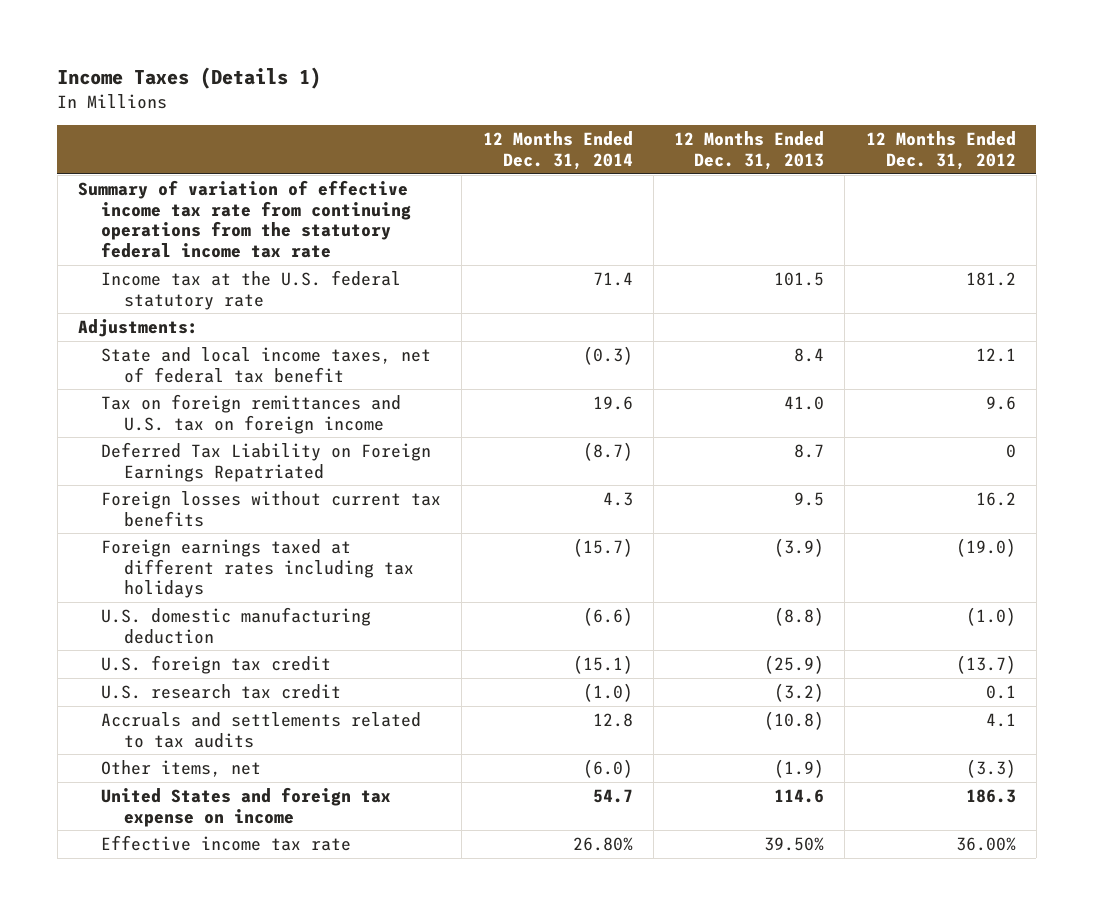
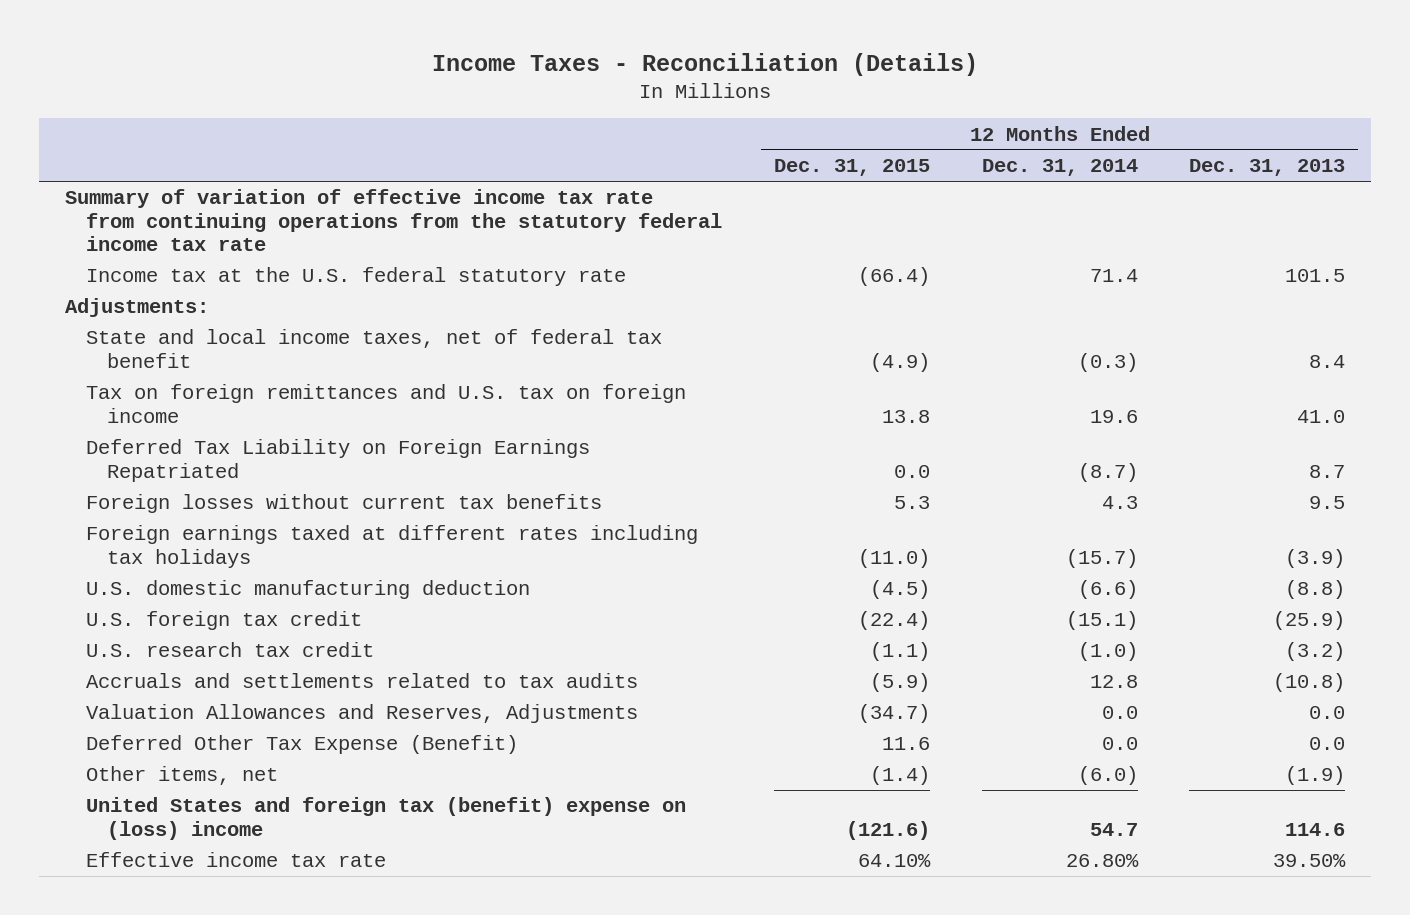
- Income Taxes (Details 1)
+ Income Taxes - Reconciliation (Details)
- | 12 Months Ended Dec. 31, 2014 | 12 Months Ended Dec. 31, 2013 | 12 Months Ended Dec. 31, 2012
+ | 12 Months Ended Dec. 31, 2015 | 12 Months Ended Dec. 31, 2014 | 12 Months Ended Dec. 31, 2013
+ Valuation Allowances and Reserves, Adjustments | (34.7) | 0.0 | 0.0
+ Deferred Other Tax Expense (Benefit) | 11.6 | 0.0 | 0.0
- United States and foreign tax expense on income | 54.7 | 114.6 | 186.3
+ United States and foreign tax (benefit) expense on (loss) income | (121.6) | 54.7 | 114.6

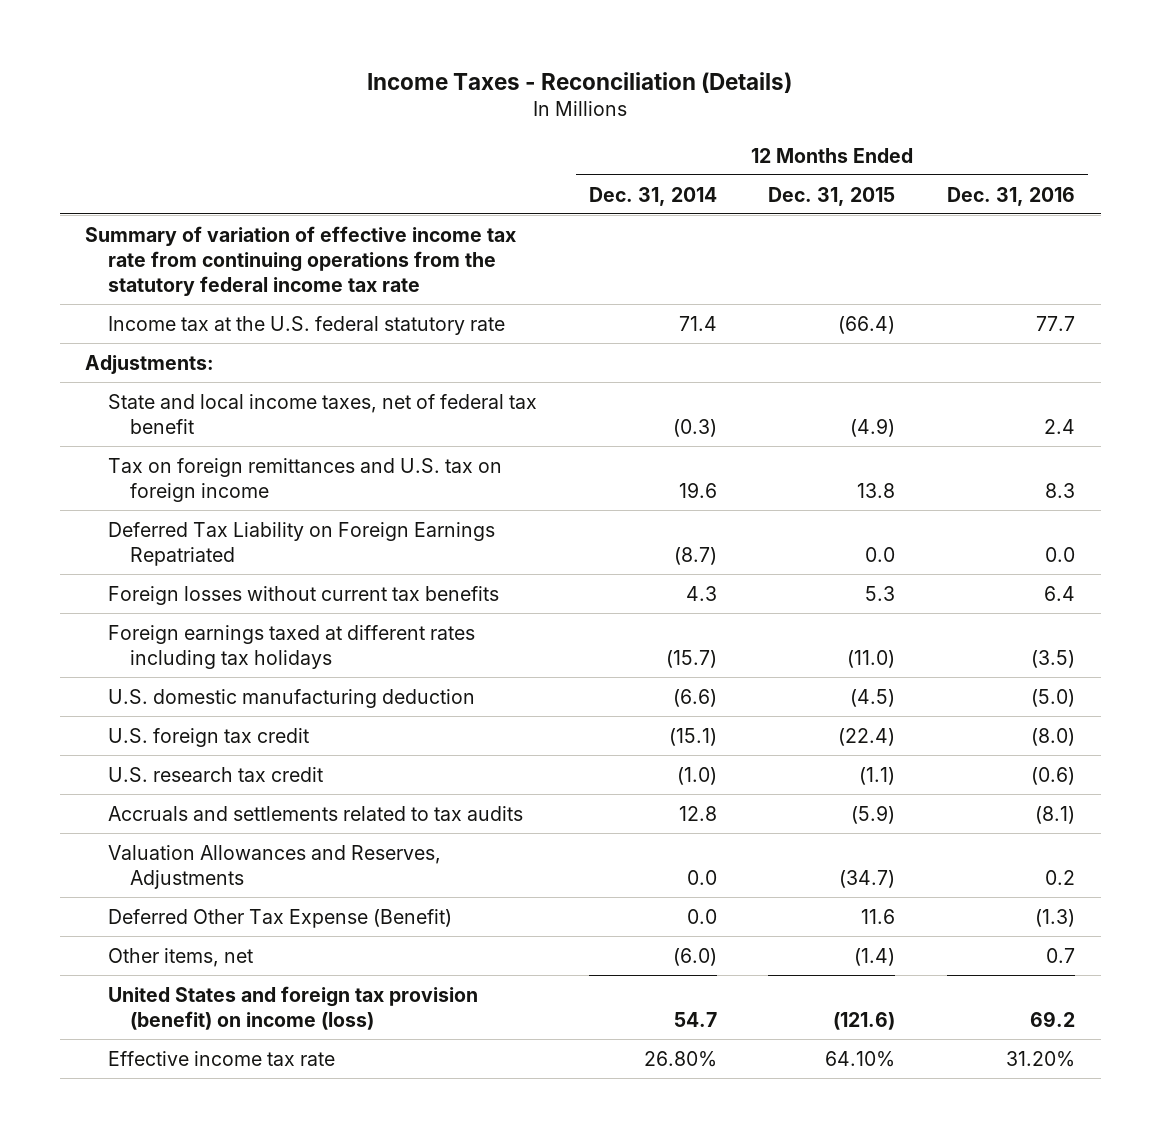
- | 12 Months Ended Dec. 31, 2015 | 12 Months Ended Dec. 31, 2014 | 12 Months Ended Dec. 31, 2013
+ | 12 Months Ended Dec. 31, 2014 | 12 Months Ended Dec. 31, 2015 | 12 Months Ended Dec. 31, 2016
- United States and foreign tax (benefit) expense on (loss) income | (121.6) | 54.7 | 114.6
+ United States and foreign tax provision (benefit) on income (loss) | 54.7 | (121.6) | 69.2

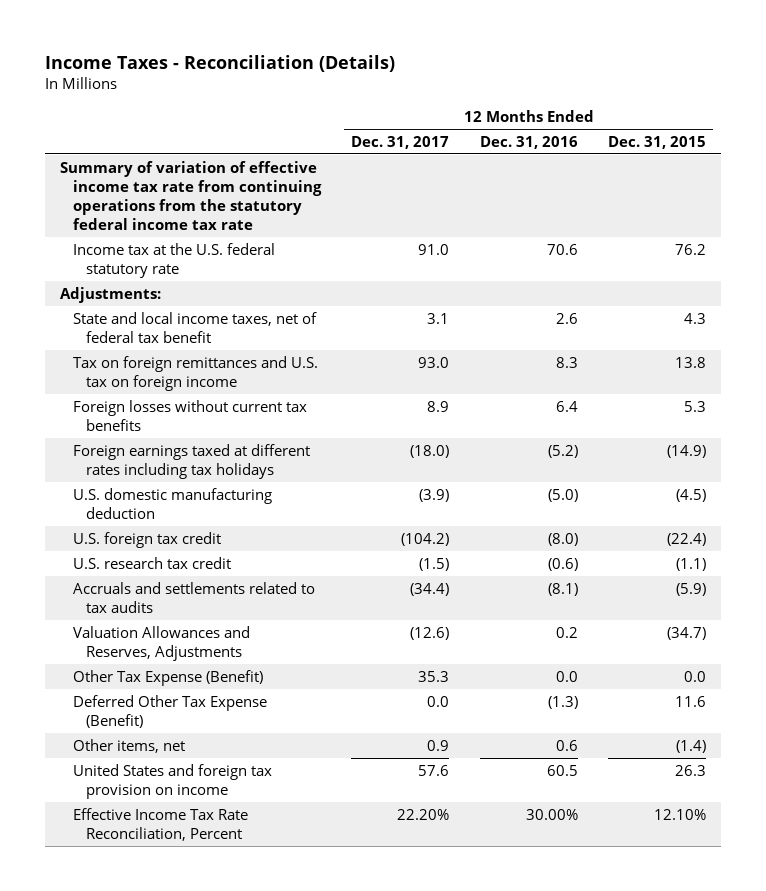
- | 12 Months Ended Dec. 31, 2014 | 12 Months Ended Dec. 31, 2015 | 12 Months Ended Dec. 31, 2016
+ | 12 Months Ended Dec. 31, 2017 | 12 Months Ended Dec. 31, 2016 | 12 Months Ended Dec. 31, 2015
- Income tax at the U.S. federal statutory rate | 71.4 | (66.4) | 77.7
+ Income tax at the U.S. federal statutory rate | 91.0 | 70.6 | 76.2
- State and local income taxes, net of federal tax benefit | (0.3) | (4.9) | 2.4
+ State and local income taxes, net of federal tax benefit | 3.1 | 2.6 | 4.3
- Deferred Tax Liability on Foreign Earnings Repatriated | (8.7) | 0.0 | 0.0
- Foreign earnings taxed at different rates including tax holidays | (15.7) | (11.0) | (3.5)
+ Foreign earnings taxed at different rates including tax holidays | (18.0) | (5.2) | (14.9)
+ Other Tax Expense (Benefit) | 35.3 | 0.0 | 0.0
- Other items, net | (6.0) | (1.4) | 0.7
- United States and foreign tax provision (benefit) on income (loss) | 54.7 | (121.6) | 69.2
- Effective income tax rate | 26.80% | 64.10% | 31.20%
+ Other items, net | 0.9 | 0.6 | (1.4)
+ United States and foreign tax provision on income | 57.6 | 60.5 | 26.3
+ Effective Income Tax Rate Reconciliation, Percent | 22.20% | 30.00% | 12.10%

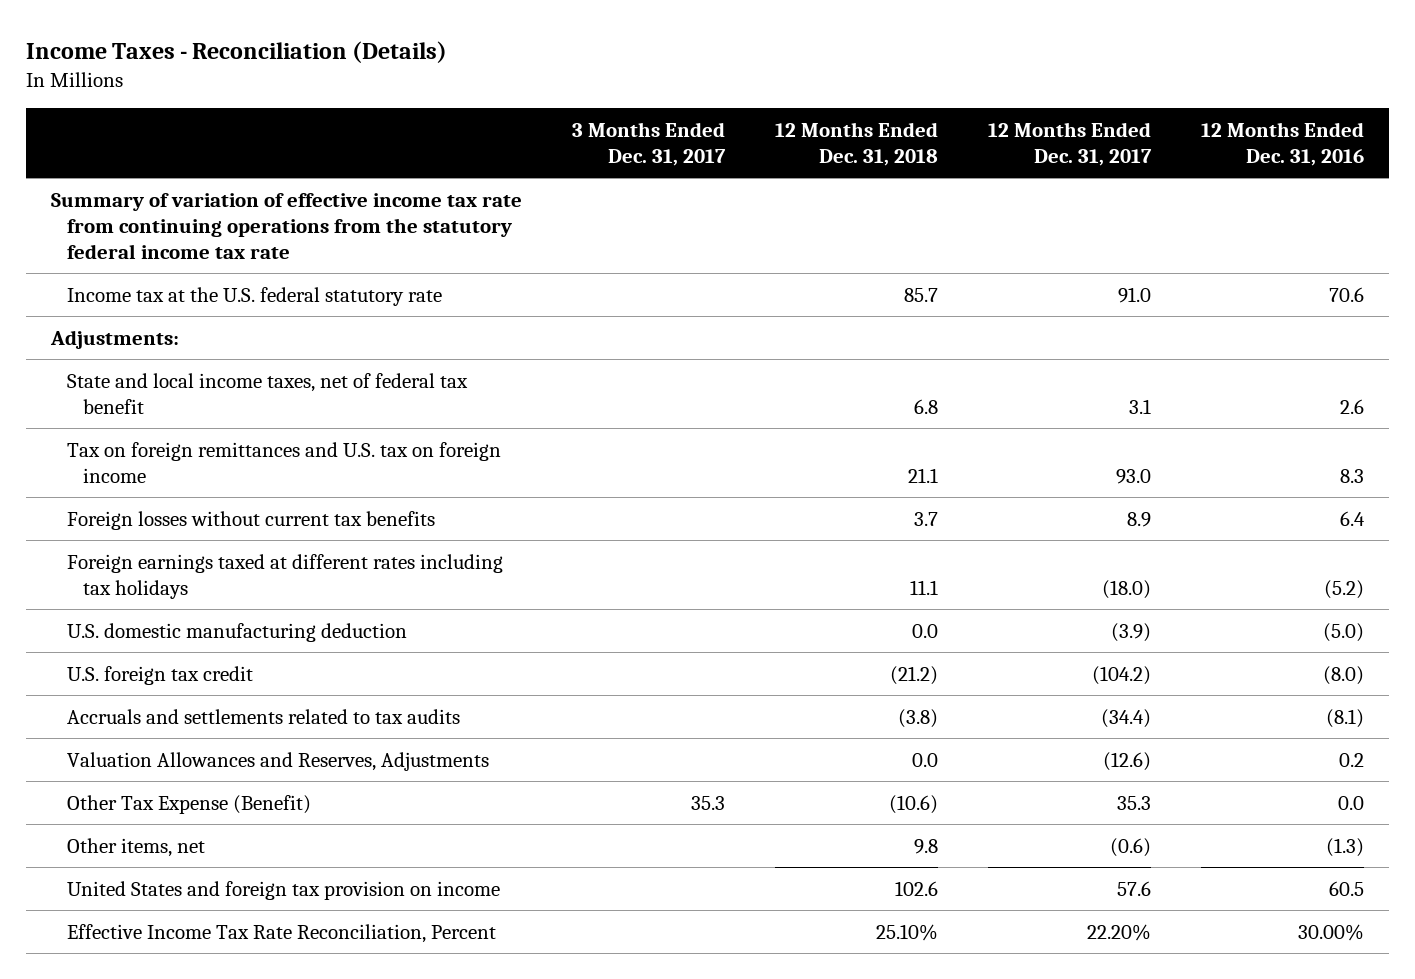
- | 12 Months Ended Dec. 31, 2017 | 12 Months Ended Dec. 31, 2016 | 12 Months Ended Dec. 31, 2015
+ | 3 Months Ended Dec. 31, 2017 | 12 Months Ended Dec. 31, 2018 | 12 Months Ended Dec. 31, 2017 | 12 Months Ended Dec. 31, 2016
- U.S. research tax credit | (1.5) | (0.6) | (1.1)
- Deferred Other Tax Expense (Benefit) | 0.0 | (1.3) | 11.6
- Other items, net | 0.9 | 0.6 | (1.4)
+ Other items, net | | 9.8 | (0.6) | (1.3)

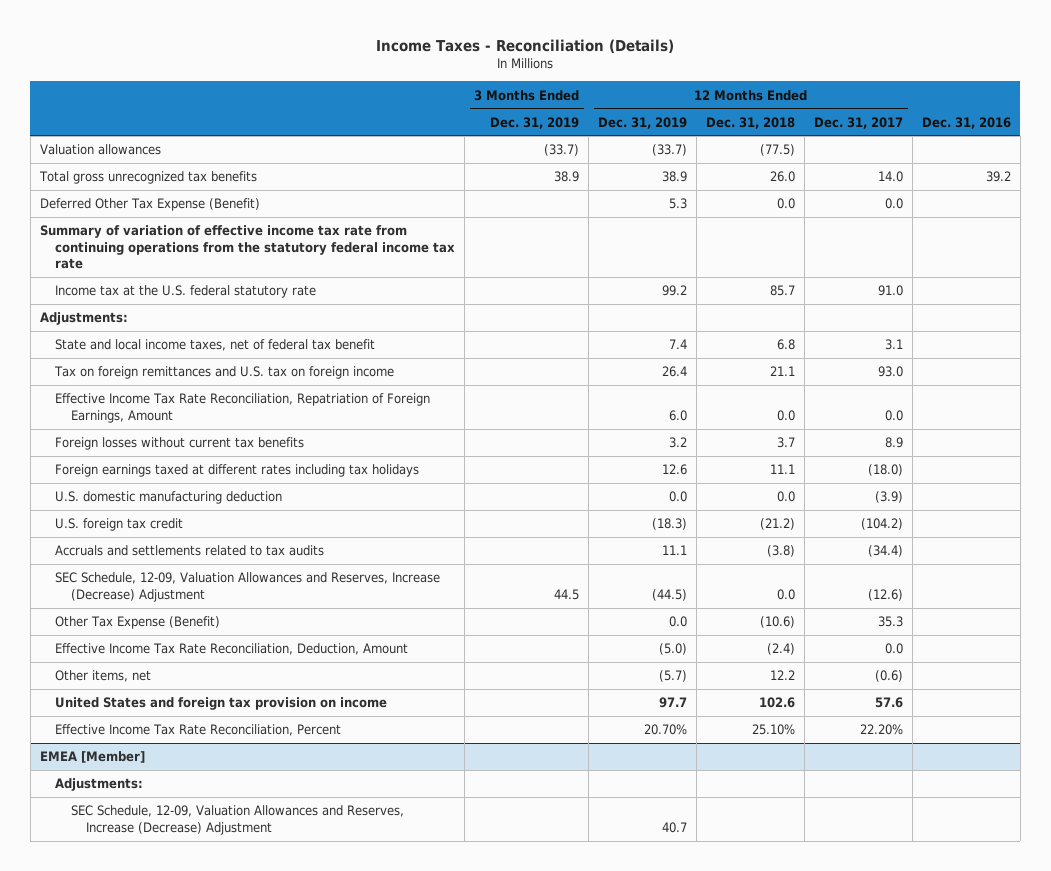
- | 3 Months Ended Dec. 31, 2017 | 12 Months Ended Dec. 31, 2018 | 12 Months Ended Dec. 31, 2017 | 12 Months Ended Dec. 31, 2016
+ | 3 Months Ended Dec. 31, 2019 | 12 Months Ended Dec. 31, 2019 | 12 Months Ended Dec. 31, 2018 | 12 Months Ended Dec. 31, 2017 | Dec. 31, 2016
+ Valuation allowances | (33.7) | (33.7) | (77.5) | |
+ Total gross unrecognized tax benefits | 38.9 | 38.9 | 26.0 | 14.0 | 39.2
+ Deferred Other Tax Expense (Benefit) | | 5.3 | 0.0 | 0.0 |
+ Effective Income Tax Rate Reconciliation, Repatriation of Foreign Earnings, Amount | | 6.0 | 0.0 | 0.0 |
- Valuation Allowances and Reserves, Adjustments | | 0.0 | (12.6) | 0.2
+ SEC Schedule, 12-09, Valuation Allowances and Reserves, Increase (Decrease) Adjustment | 44.5 | (44.5) | 0.0 | (12.6) |
- Other items, net | | 9.8 | (0.6) | (1.3)
+ Effective Income Tax Rate Reconciliation, Deduction, Amount | | (5.0) | (2.4) | 0.0 |
+ Other items, net | | (5.7) | 12.2 | (0.6) |
+ EMEA [Member]
+ Adjustments:
+ SEC Schedule, 12-09, Valuation Allowances and Reserves, Increase (Decrease) Adjustment | | 40.7 | | |

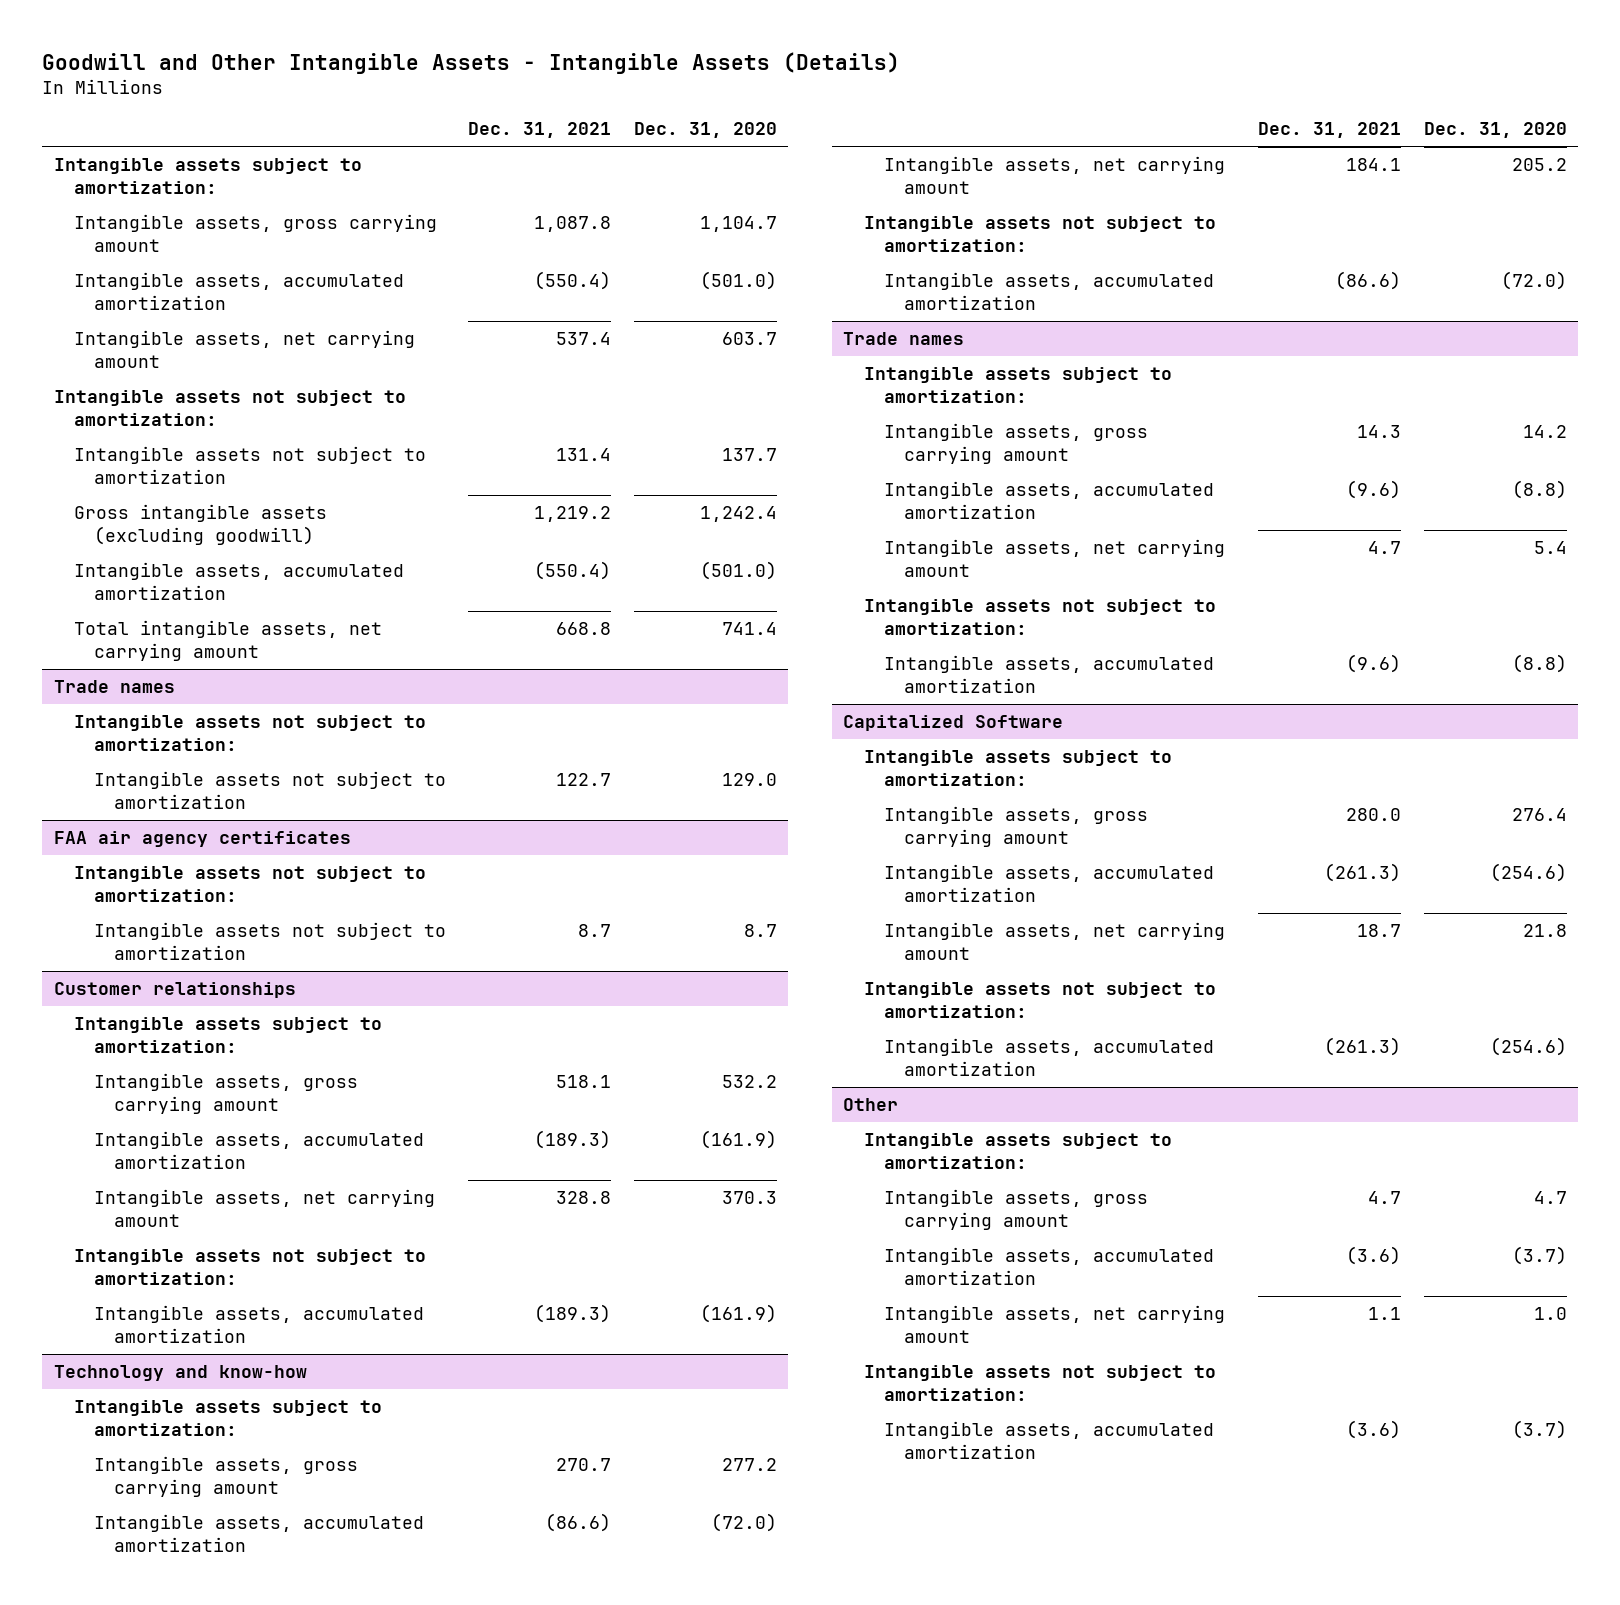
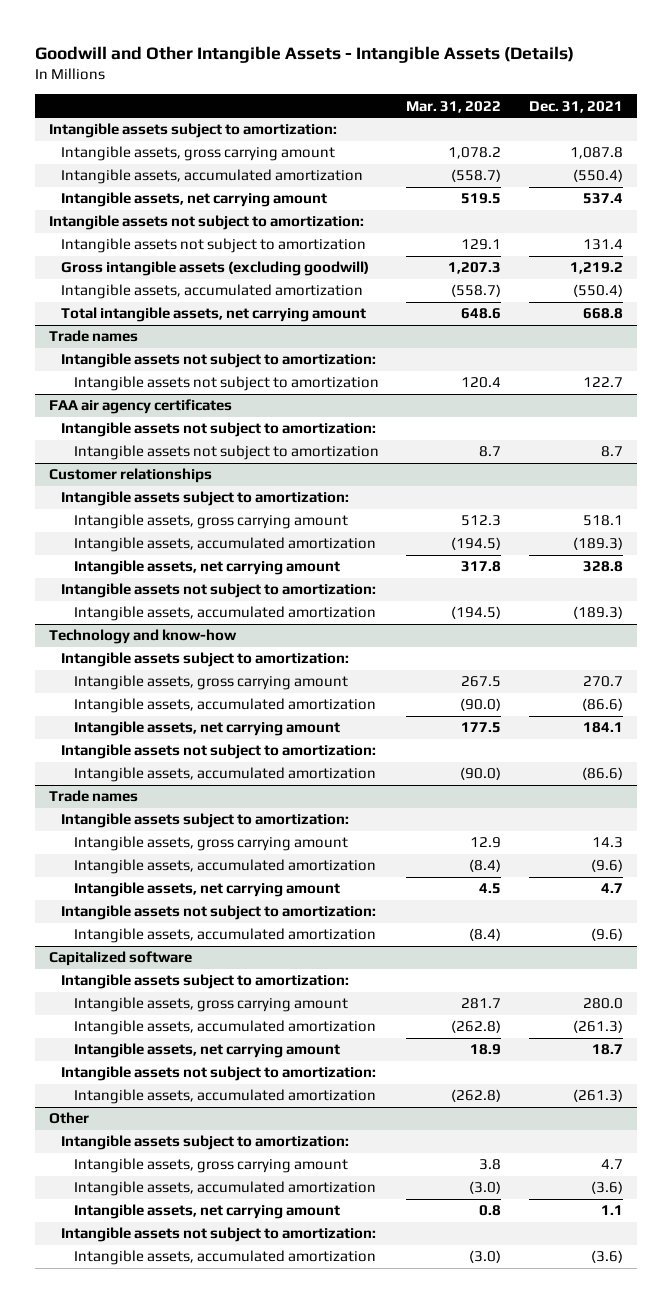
- | Dec. 31, 2021 | Dec. 31, 2020
+ | Mar. 31, 2022 | Dec. 31, 2021
- Capitalized Software
+ Capitalized software

